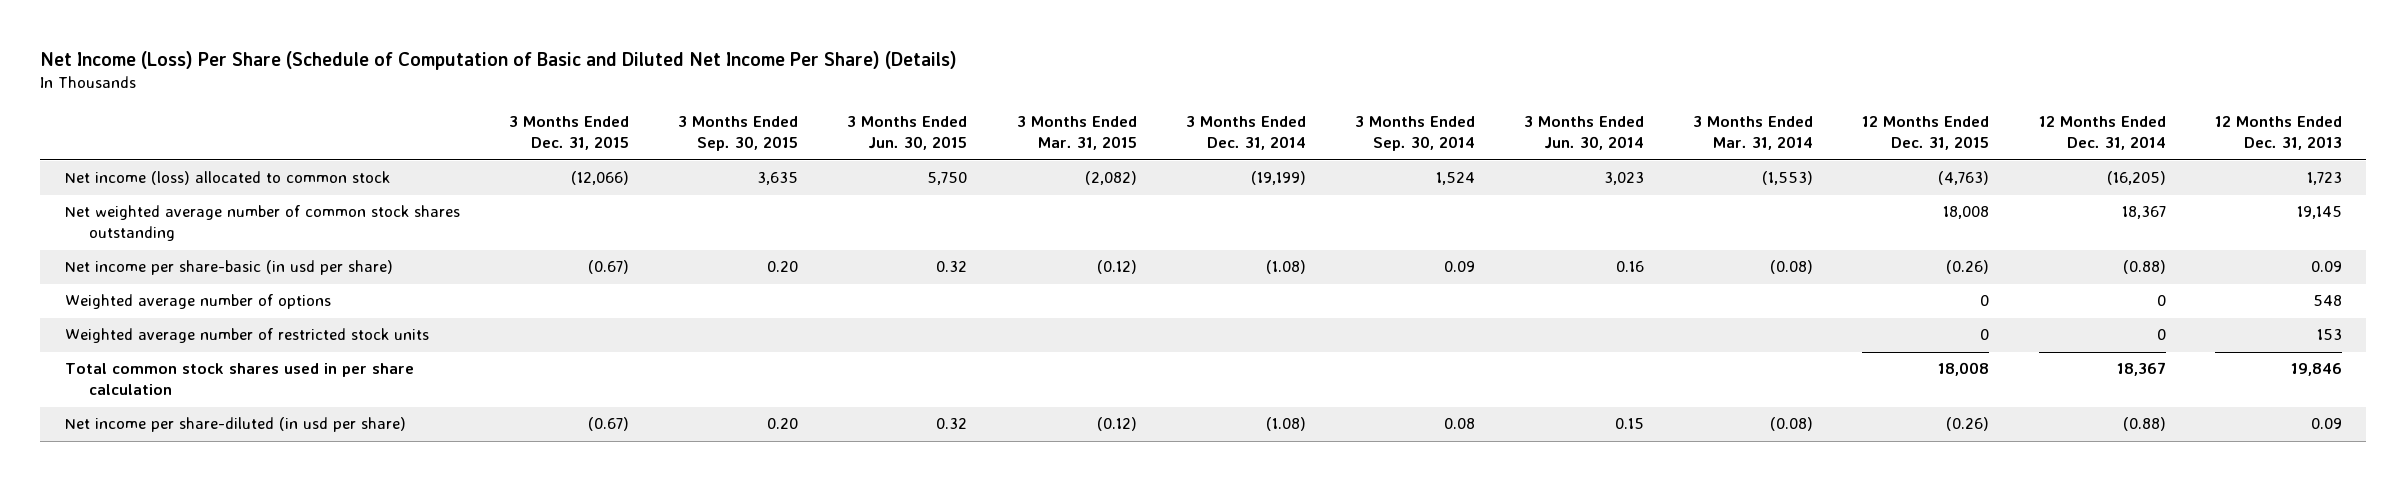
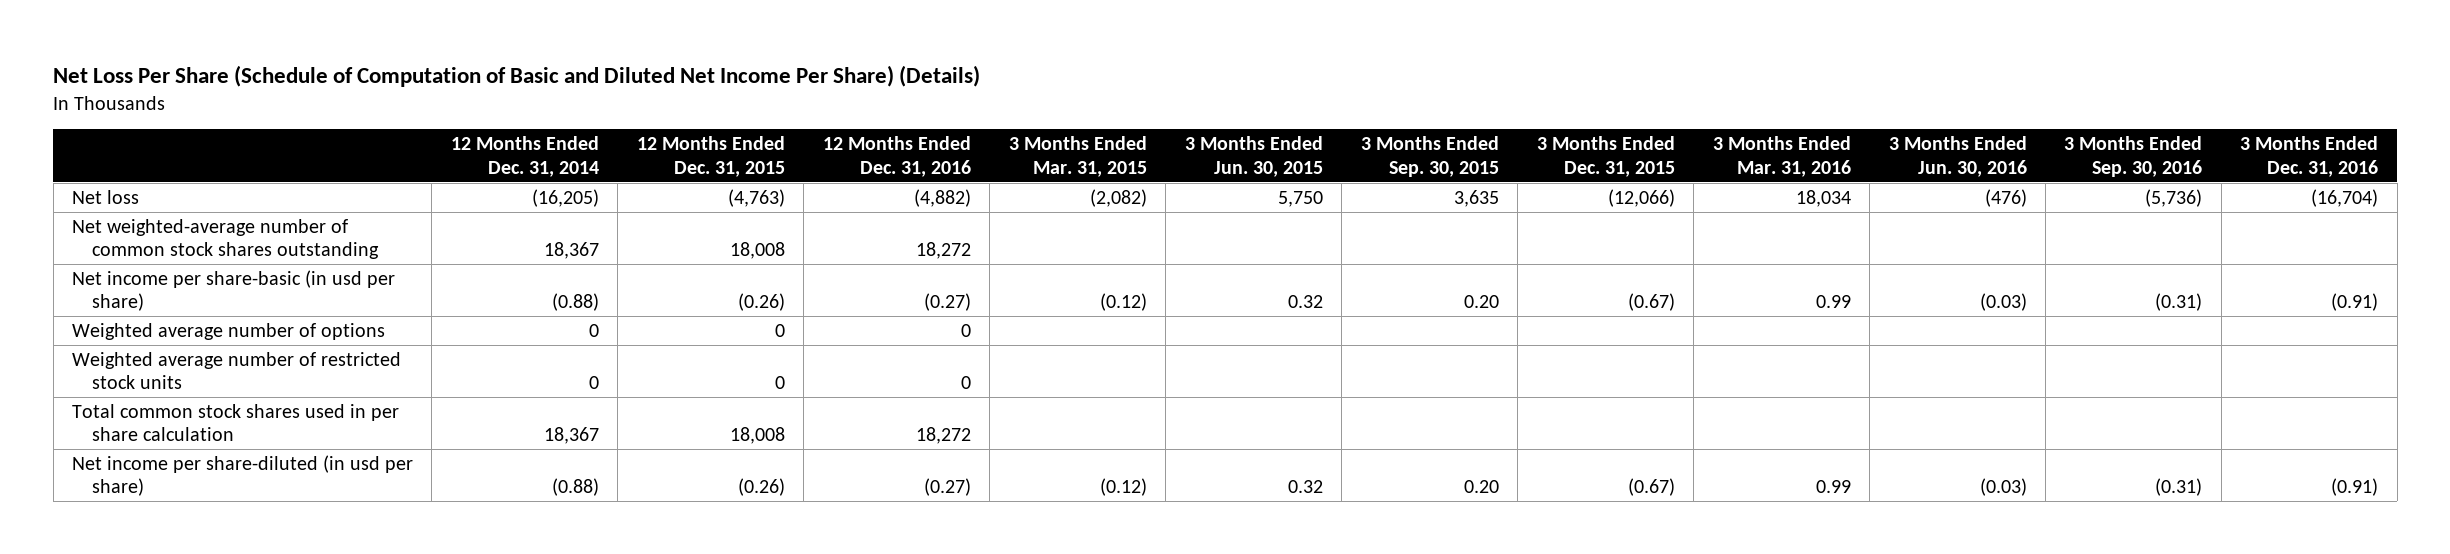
- Net Income (Loss) Per Share (Schedule of Computation of Basic and Diluted Net Income Per Share) (Details)
+ Net Loss Per Share (Schedule of Computation of Basic and Diluted Net Income Per Share) (Details)
- | 3 Months Ended Dec. 31, 2015 | 3 Months Ended Sep. 30, 2015 | 3 Months Ended Jun. 30, 2015 | 3 Months Ended Mar. 31, 2015 | 3 Months Ended Dec. 31, 2014 | 3 Months Ended Sep. 30, 2014 | 3 Months Ended Jun. 30, 2014 | 3 Months Ended Mar. 31, 2014 | 12 Months Ended Dec. 31, 2015 | 12 Months Ended Dec. 31, 2014 | 12 Months Ended Dec. 31, 2013
+ | 12 Months Ended Dec. 31, 2014 | 12 Months Ended Dec. 31, 2015 | 12 Months Ended Dec. 31, 2016 | 3 Months Ended Mar. 31, 2015 | 3 Months Ended Jun. 30, 2015 | 3 Months Ended Sep. 30, 2015 | 3 Months Ended Dec. 31, 2015 | 3 Months Ended Mar. 31, 2016 | 3 Months Ended Jun. 30, 2016 | 3 Months Ended Sep. 30, 2016 | 3 Months Ended Dec. 31, 2016
- Net income (loss) allocated to common stock | (12,066) | 3,635 | 5,750 | (2,082) | (19,199) | 1,524 | 3,023 | (1,553) | (4,763) | (16,205) | 1,723
- Net weighted average number of common stock shares outstanding | | | | | | | | | 18,008 | 18,367 | 19,145
+ Net loss | (16,205) | (4,763) | (4,882) | (2,082) | 5,750 | 3,635 | (12,066) | 18,034 | (476) | (5,736) | (16,704)
+ Net weighted-average number of common stock shares outstanding | 18,367 | 18,008 | 18,272 | | | | | | | |

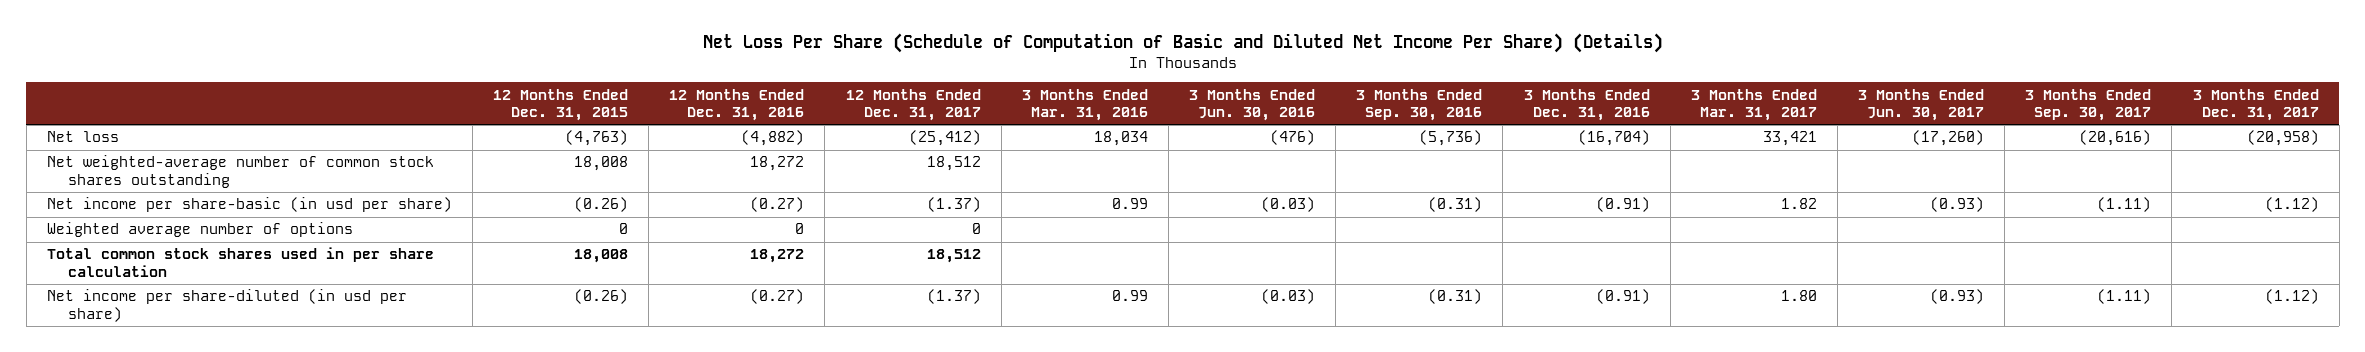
- | 12 Months Ended Dec. 31, 2014 | 12 Months Ended Dec. 31, 2015 | 12 Months Ended Dec. 31, 2016 | 3 Months Ended Mar. 31, 2015 | 3 Months Ended Jun. 30, 2015 | 3 Months Ended Sep. 30, 2015 | 3 Months Ended Dec. 31, 2015 | 3 Months Ended Mar. 31, 2016 | 3 Months Ended Jun. 30, 2016 | 3 Months Ended Sep. 30, 2016 | 3 Months Ended Dec. 31, 2016
+ | 12 Months Ended Dec. 31, 2015 | 12 Months Ended Dec. 31, 2016 | 12 Months Ended Dec. 31, 2017 | 3 Months Ended Mar. 31, 2016 | 3 Months Ended Jun. 30, 2016 | 3 Months Ended Sep. 30, 2016 | 3 Months Ended Dec. 31, 2016 | 3 Months Ended Mar. 31, 2017 | 3 Months Ended Jun. 30, 2017 | 3 Months Ended Sep. 30, 2017 | 3 Months Ended Dec. 31, 2017
- Weighted average number of restricted stock units | 0 | 0 | 0 | | | | | | | |

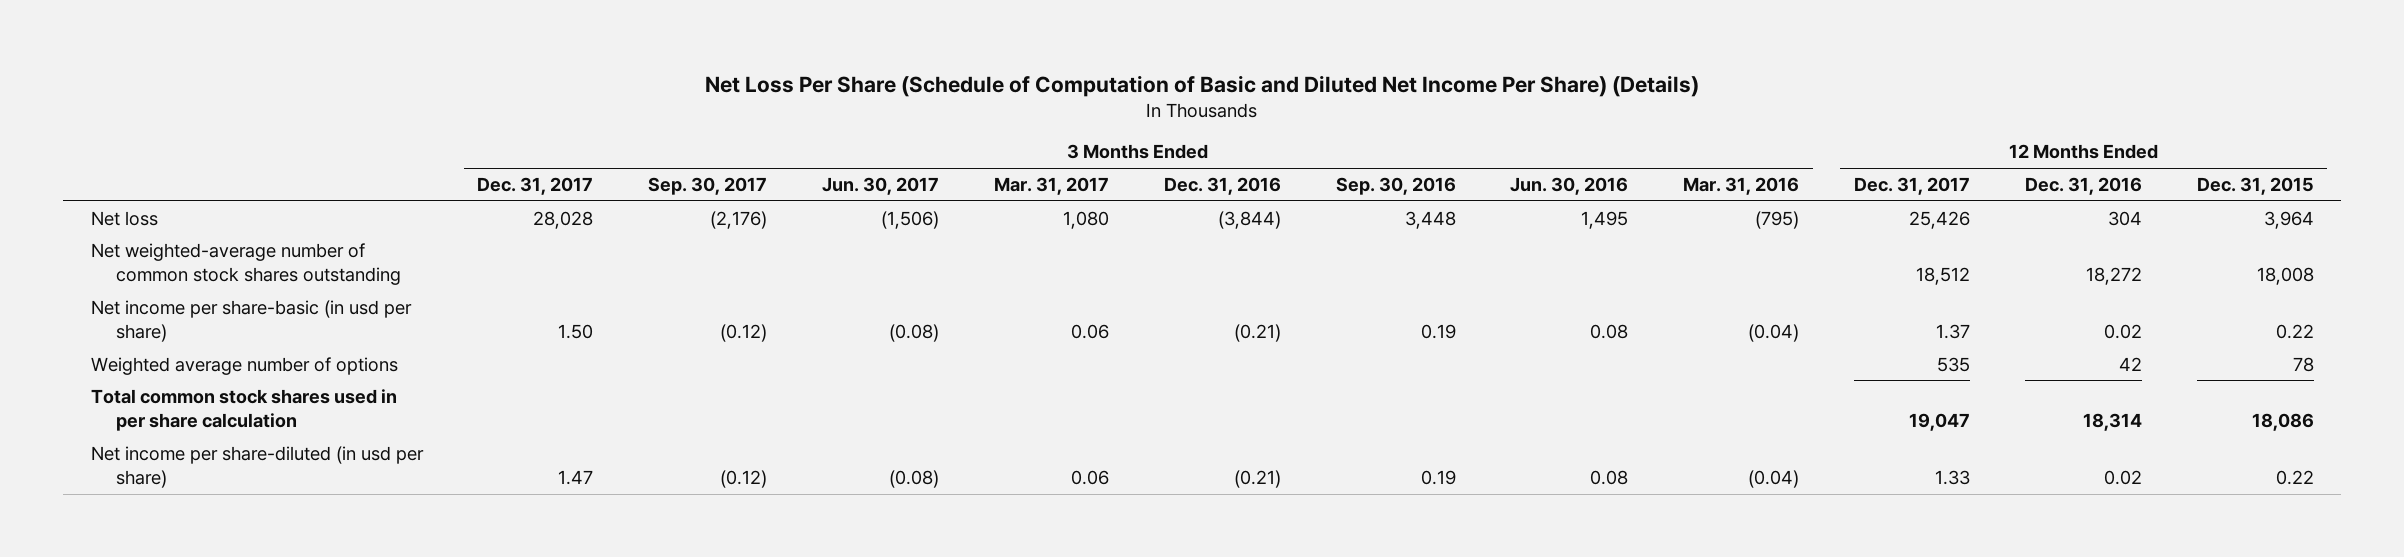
- | 12 Months Ended Dec. 31, 2015 | 12 Months Ended Dec. 31, 2016 | 12 Months Ended Dec. 31, 2017 | 3 Months Ended Mar. 31, 2016 | 3 Months Ended Jun. 30, 2016 | 3 Months Ended Sep. 30, 2016 | 3 Months Ended Dec. 31, 2016 | 3 Months Ended Mar. 31, 2017 | 3 Months Ended Jun. 30, 2017 | 3 Months Ended Sep. 30, 2017 | 3 Months Ended Dec. 31, 2017
+ | 3 Months Ended Dec. 31, 2017 | 3 Months Ended Sep. 30, 2017 | 3 Months Ended Jun. 30, 2017 | 3 Months Ended Mar. 31, 2017 | 3 Months Ended Dec. 31, 2016 | 3 Months Ended Sep. 30, 2016 | 3 Months Ended Jun. 30, 2016 | 3 Months Ended Mar. 31, 2016 | 12 Months Ended Dec. 31, 2017 | 12 Months Ended Dec. 31, 2016 | 12 Months Ended Dec. 31, 2015
- Net loss | (4,763) | (4,882) | (25,412) | 18,034 | (476) | (5,736) | (16,704) | 33,421 | (17,260) | (20,616) | (20,958)
+ Net loss | 28,028 | (2,176) | (1,506) | 1,080 | (3,844) | 3,448 | 1,495 | (795) | 25,426 | 304 | 3,964
- Net income per share-basic (in usd per share) | (0.26) | (0.27) | (1.37) | 0.99 | (0.03) | (0.31) | (0.91) | 1.82 | (0.93) | (1.11) | (1.12)
- Weighted average number of options | 0 | 0 | 0 | | | | | | | |
- Total common stock shares used in per share calculation | 18,008 | 18,272 | 18,512 | | | | | | | |
- Net income per share-diluted (in usd per share) | (0.26) | (0.27) | (1.37) | 0.99 | (0.03) | (0.31) | (0.91) | 1.80 | (0.93) | (1.11) | (1.12)
+ Net income per share-basic (in usd per share) | 1.50 | (0.12) | (0.08) | 0.06 | (0.21) | 0.19 | 0.08 | (0.04) | 1.37 | 0.02 | 0.22
+ Weighted average number of options | | | | | | | | | 535 | 42 | 78
+ Total common stock shares used in per share calculation | | | | | | | | | 19,047 | 18,314 | 18,086
+ Net income per share-diluted (in usd per share) | 1.47 | (0.12) | (0.08) | 0.06 | (0.21) | 0.19 | 0.08 | (0.04) | 1.33 | 0.02 | 0.22

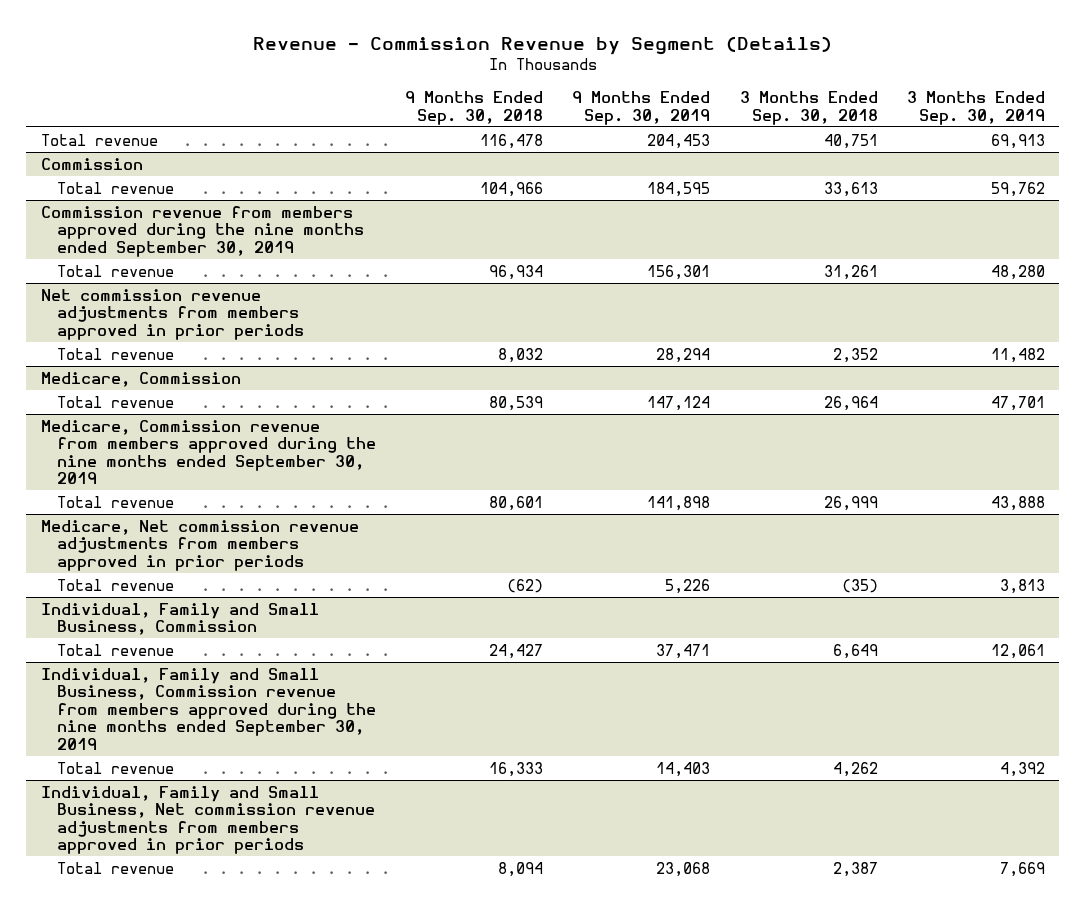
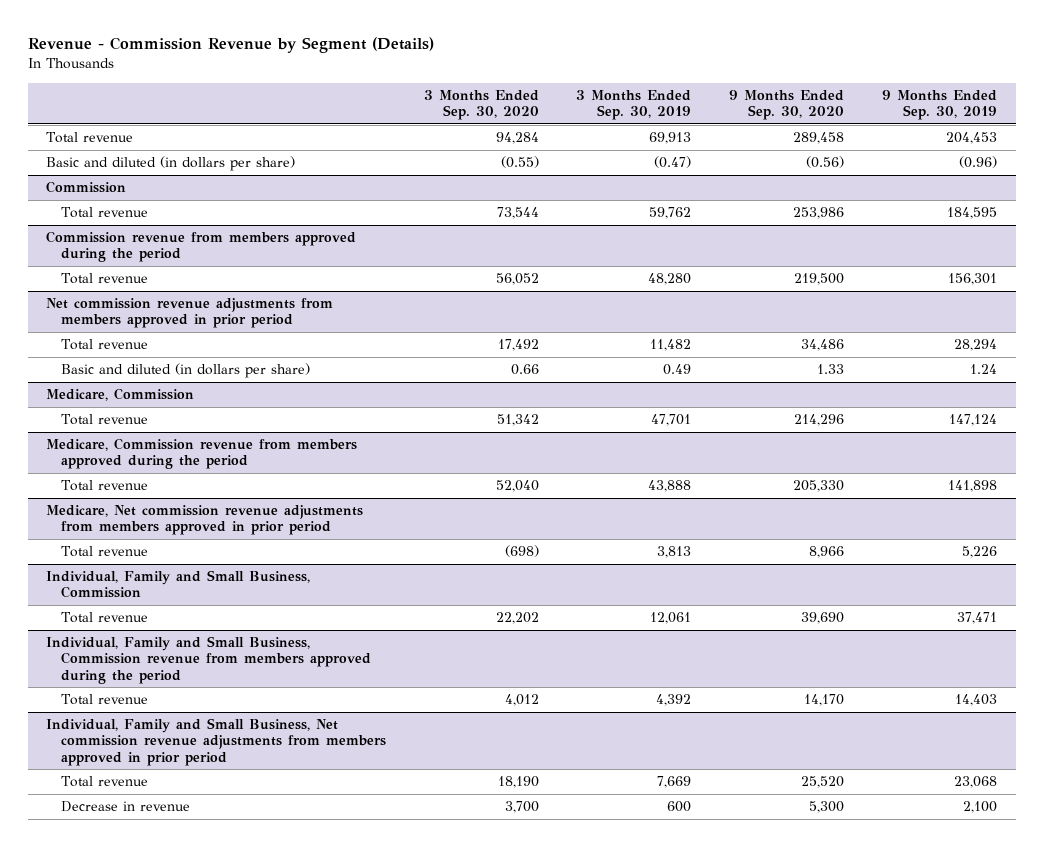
- | 9 Months Ended Sep. 30, 2018 | 9 Months Ended Sep. 30, 2019 | 3 Months Ended Sep. 30, 2018 | 3 Months Ended Sep. 30, 2019
+ | 3 Months Ended Sep. 30, 2020 | 3 Months Ended Sep. 30, 2019 | 9 Months Ended Sep. 30, 2020 | 9 Months Ended Sep. 30, 2019
+ Basic and diluted (in dollars per share) | (0.55) | (0.47) | (0.56) | (0.96)
- Commission revenue from members approved during the nine months ended September 30, 2019
+ Commission revenue from members approved during the period
- Net commission revenue adjustments from members approved in prior periods
+ Net commission revenue adjustments from members approved in prior period
+ Basic and diluted (in dollars per share) | 0.66 | 0.49 | 1.33 | 1.24
- Medicare, Commission revenue from members approved during the nine months ended September 30, 2019
+ Medicare, Commission revenue from members approved during the period
- Medicare, Net commission revenue adjustments from members approved in prior periods
+ Medicare, Net commission revenue adjustments from members approved in prior period
- Individual, Family and Small Business, Commission revenue from members approved during the nine months ended September 30, 2019
+ Individual, Family and Small Business, Commission revenue from members approved during the period
- Individual, Family and Small Business, Net commission revenue adjustments from members approved in prior periods
+ Individual, Family and Small Business, Net commission revenue adjustments from members approved in prior period
+ Decrease in revenue | 3,700 | 600 | 5,300 | 2,100

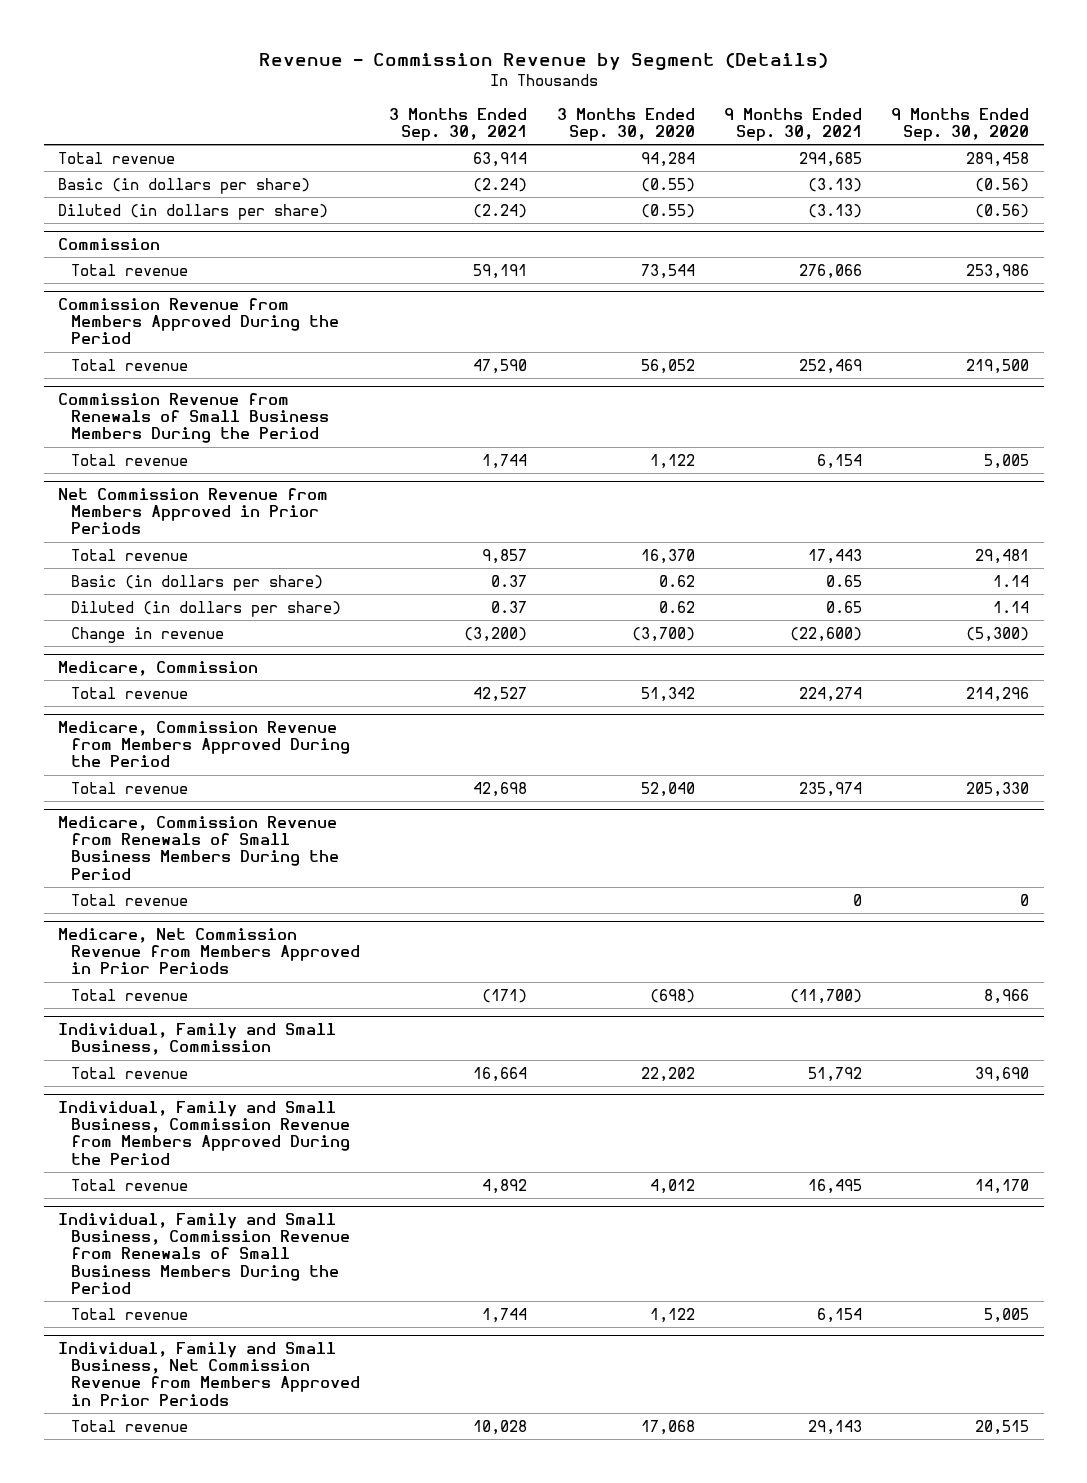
- | 3 Months Ended Sep. 30, 2020 | 3 Months Ended Sep. 30, 2019 | 9 Months Ended Sep. 30, 2020 | 9 Months Ended Sep. 30, 2019
+ | 3 Months Ended Sep. 30, 2021 | 3 Months Ended Sep. 30, 2020 | 9 Months Ended Sep. 30, 2021 | 9 Months Ended Sep. 30, 2020
- Basic and diluted (in dollars per share) | (0.55) | (0.47) | (0.56) | (0.96)
+ Basic (in dollars per share) | (2.24) | (0.55) | (3.13) | (0.56)
+ Diluted (in dollars per share) | (2.24) | (0.55) | (3.13) | (0.56)
- Commission revenue from members approved during the period
+ Commission Revenue from Members Approved During the Period
- Net commission revenue adjustments from members approved in prior period
- Total revenue | 17,492 | 11,482 | 34,486 | 28,294
- Basic and diluted (in dollars per share) | 0.66 | 0.49 | 1.33 | 1.24
+ Commission Revenue from Renewals of Small Business Members During the Period
+ Total revenue | 1,744 | 1,122 | 6,154 | 5,005
+ Net Commission Revenue from Members Approved in Prior Periods
+ Total revenue | 9,857 | 16,370 | 17,443 | 29,481
+ Basic (in dollars per share) | 0.37 | 0.62 | 0.65 | 1.14
+ Diluted (in dollars per share) | 0.37 | 0.62 | 0.65 | 1.14
+ Change in revenue | (3,200) | (3,700) | (22,600) | (5,300)
- Medicare, Commission revenue from members approved during the period
+ Medicare, Commission Revenue from Members Approved During the Period
- Medicare, Net commission revenue adjustments from members approved in prior period
+ Medicare, Commission Revenue from Renewals of Small Business Members During the Period
+ Total revenue | | | 0 | 0
+ Medicare, Net Commission Revenue from Members Approved in Prior Periods
- Individual, Family and Small Business, Commission revenue from members approved during the period
+ Individual, Family and Small Business, Commission Revenue from Members Approved During the Period
- Individual, Family and Small Business, Net commission revenue adjustments from members approved in prior period
- Total revenue | 18,190 | 7,669 | 25,520 | 23,068
- Decrease in revenue | 3,700 | 600 | 5,300 | 2,100
+ Individual, Family and Small Business, Commission Revenue from Renewals of Small Business Members During the Period
+ Total revenue | 1,744 | 1,122 | 6,154 | 5,005
+ Individual, Family and Small Business, Net Commission Revenue from Members Approved in Prior Periods
+ Total revenue | 10,028 | 17,068 | 29,143 | 20,515

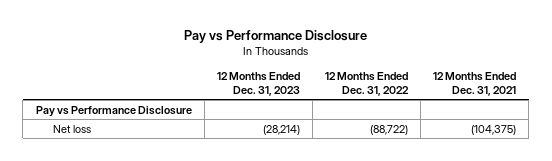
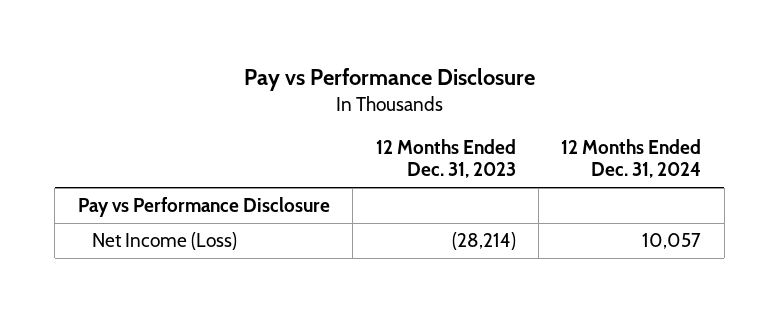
- | 12 Months Ended Dec. 31, 2023 | 12 Months Ended Dec. 31, 2022 | 12 Months Ended Dec. 31, 2021
+ | 12 Months Ended Dec. 31, 2023 | 12 Months Ended Dec. 31, 2024
- Net loss | (28,214) | (88,722) | (104,375)
+ Net Income (Loss) | (28,214) | 10,057

